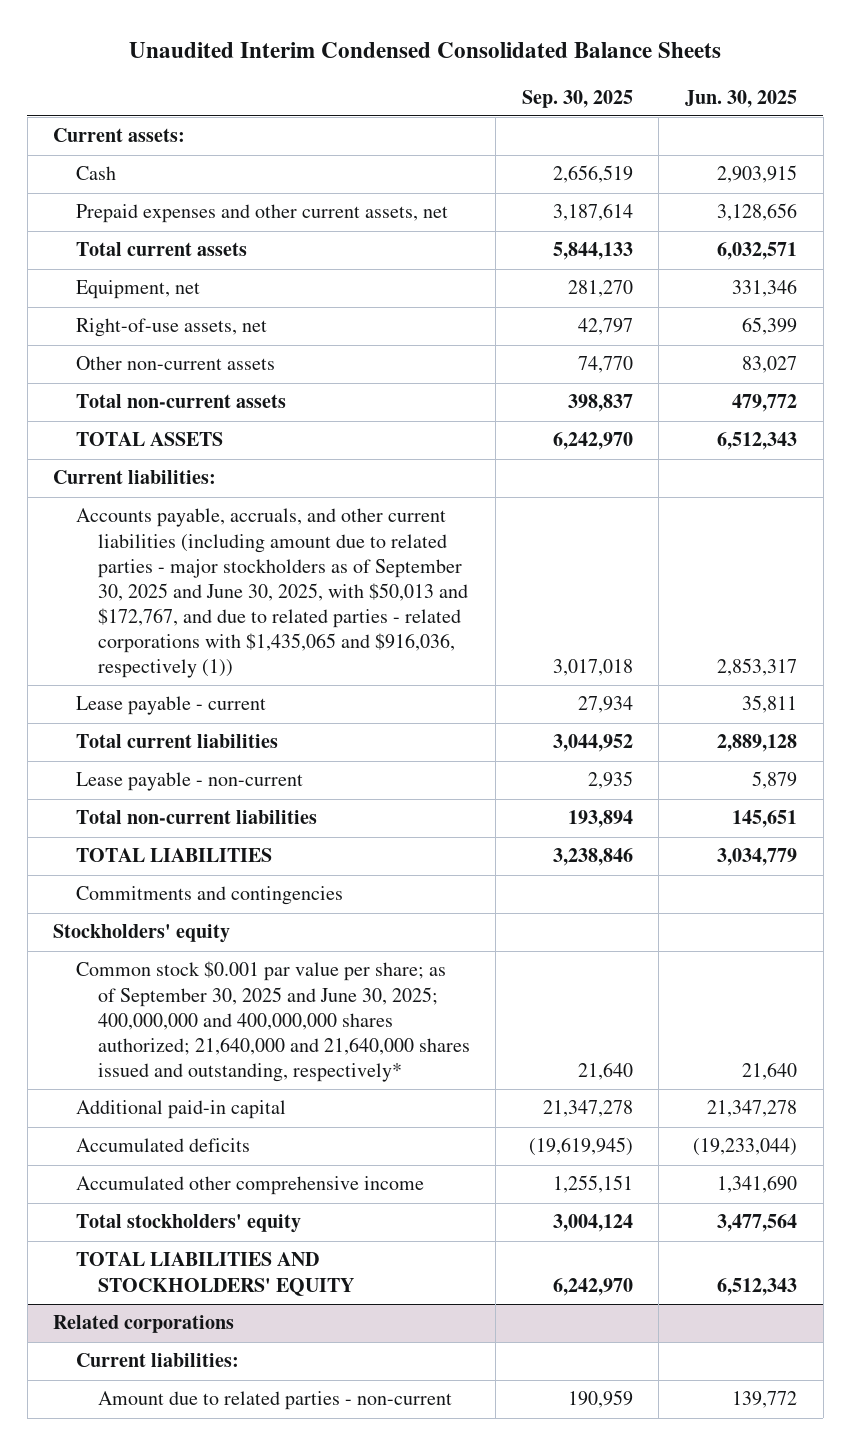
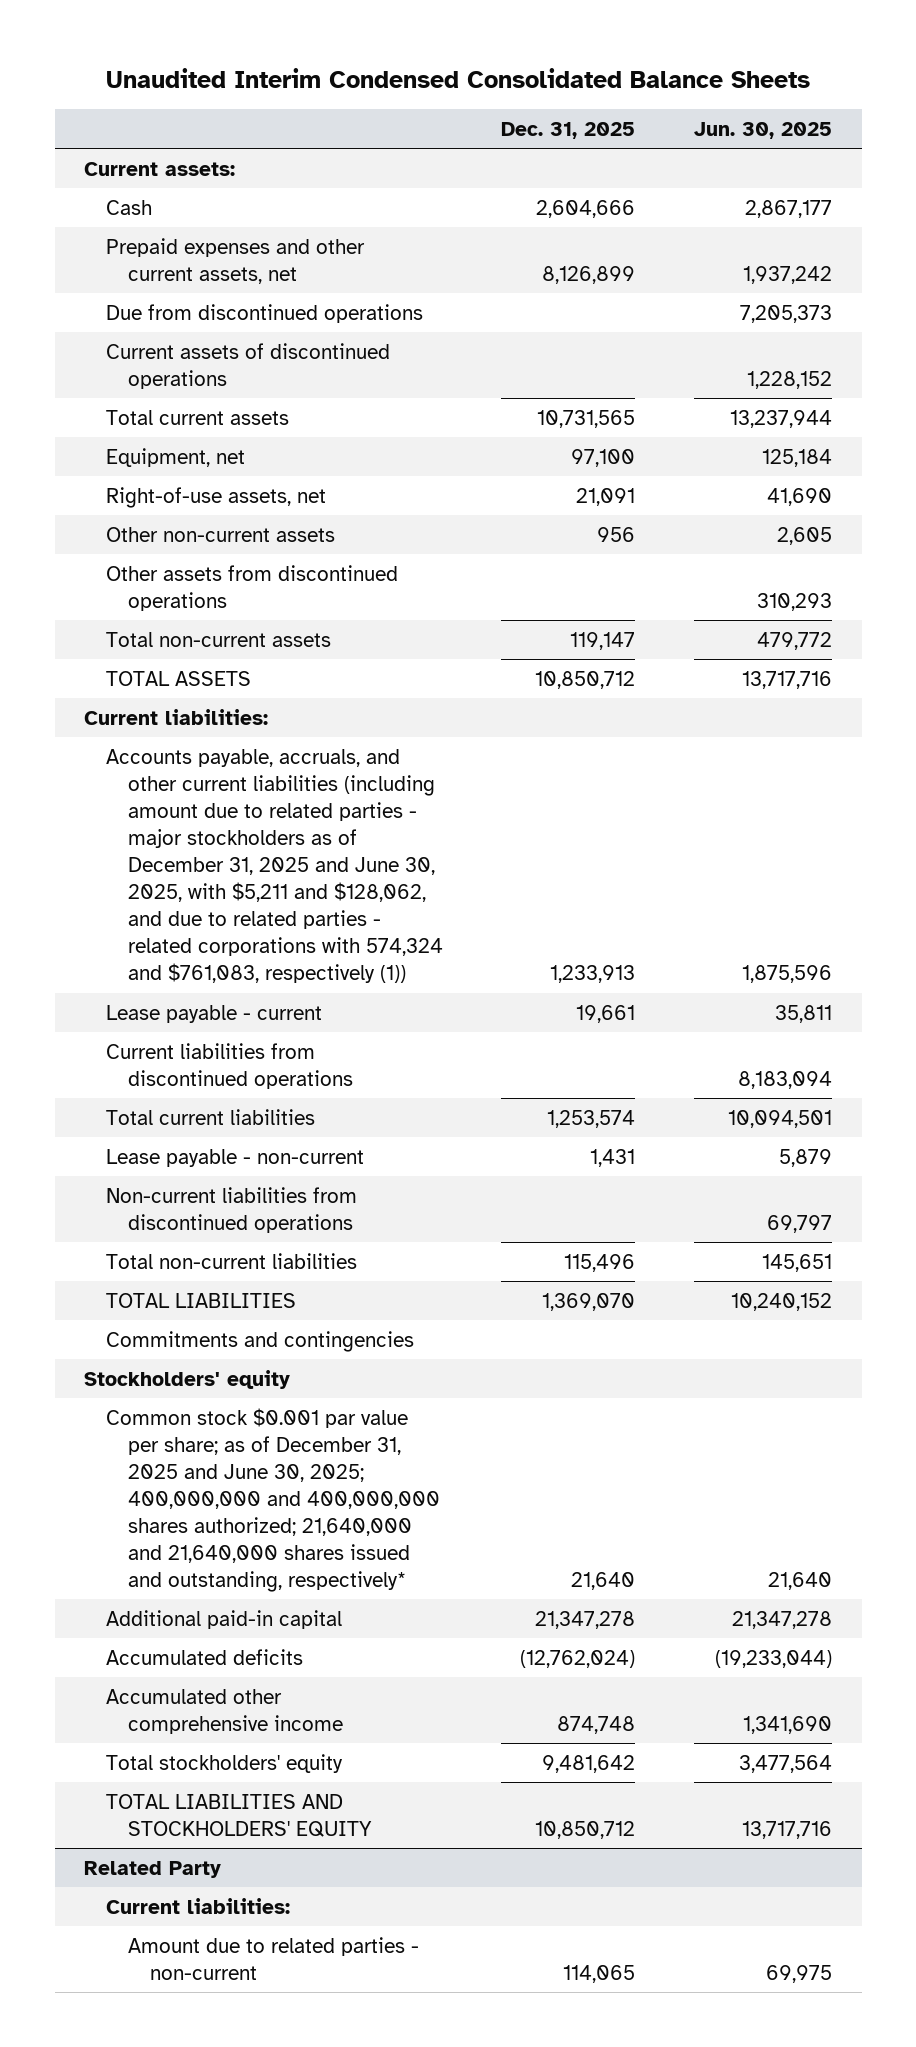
- | Sep. 30, 2025 | Jun. 30, 2025
+ | Dec. 31, 2025 | Jun. 30, 2025
- Cash | 2,656,519 | 2,903,915
- Prepaid expenses and other current assets, net | 3,187,614 | 3,128,656
- Total current assets | 5,844,133 | 6,032,571
- Equipment, net | 281,270 | 331,346
- Right-of-use assets, net | 42,797 | 65,399
- Other non-current assets | 74,770 | 83,027
+ Cash | 2,604,666 | 2,867,177
+ Prepaid expenses and other current assets, net | 8,126,899 | 1,937,242
+ Due from discontinued operations | | 7,205,373
+ Current assets of discontinued operations | | 1,228,152
+ Total current assets | 10,731,565 | 13,237,944
+ Equipment, net | 97,100 | 125,184
+ Right-of-use assets, net | 21,091 | 41,690
+ Other non-current assets | 956 | 2,605
+ Other assets from discontinued operations | | 310,293
- TOTAL ASSETS | 6,242,970 | 6,512,343
+ TOTAL ASSETS | 10,850,712 | 13,717,716
- Accounts payable, accruals, and other current liabilities (including amount due to related parties - major stockholders as of September 30, 2025 and June 30, 2025, with $50,013 and $172,767, and due to related parties - related corporations with $1,435,065 and $916,036, respectively (1)) | 3,017,018 | 2,853,317
+ Accounts payable, accruals, and other current liabilities (including amount due to related parties - major stockholders as of December 31, 2025 and June 30, 2025, with $5,211 and $128,062, and due to related parties - related corporations with 574,324 and $761,083, respectively (1)) | 1,233,913 | 1,875,596
- Total current liabilities | 3,044,952 | 2,889,128
+ Current liabilities from discontinued operations | | 8,183,094
+ Total current liabilities | 1,253,574 | 10,094,501
+ Non-current liabilities from discontinued operations | | 69,797
- TOTAL LIABILITIES | 3,238,846 | 3,034,779
+ TOTAL LIABILITIES | 1,369,070 | 10,240,152
- Common stock $0.001 par value per share; as of September 30, 2025 and June 30, 2025; 400,000,000 and 400,000,000 shares authorized; 21,640,000 and 21,640,000 shares issued and outstanding, respectively* | 21,640 | 21,640
+ Common stock $0.001 par value per share; as of December 31, 2025 and June 30, 2025; 400,000,000 and 400,000,000 shares authorized; 21,640,000 and 21,640,000 shares issued and outstanding, respectively* | 21,640 | 21,640
- TOTAL LIABILITIES AND STOCKHOLDERS' EQUITY | 6,242,970 | 6,512,343
- Related corporations
+ TOTAL LIABILITIES AND STOCKHOLDERS' EQUITY | 10,850,712 | 13,717,716
+ Related Party
- Amount due to related parties - non-current | 190,959 | 139,772
+ Amount due to related parties - non-current | 114,065 | 69,975

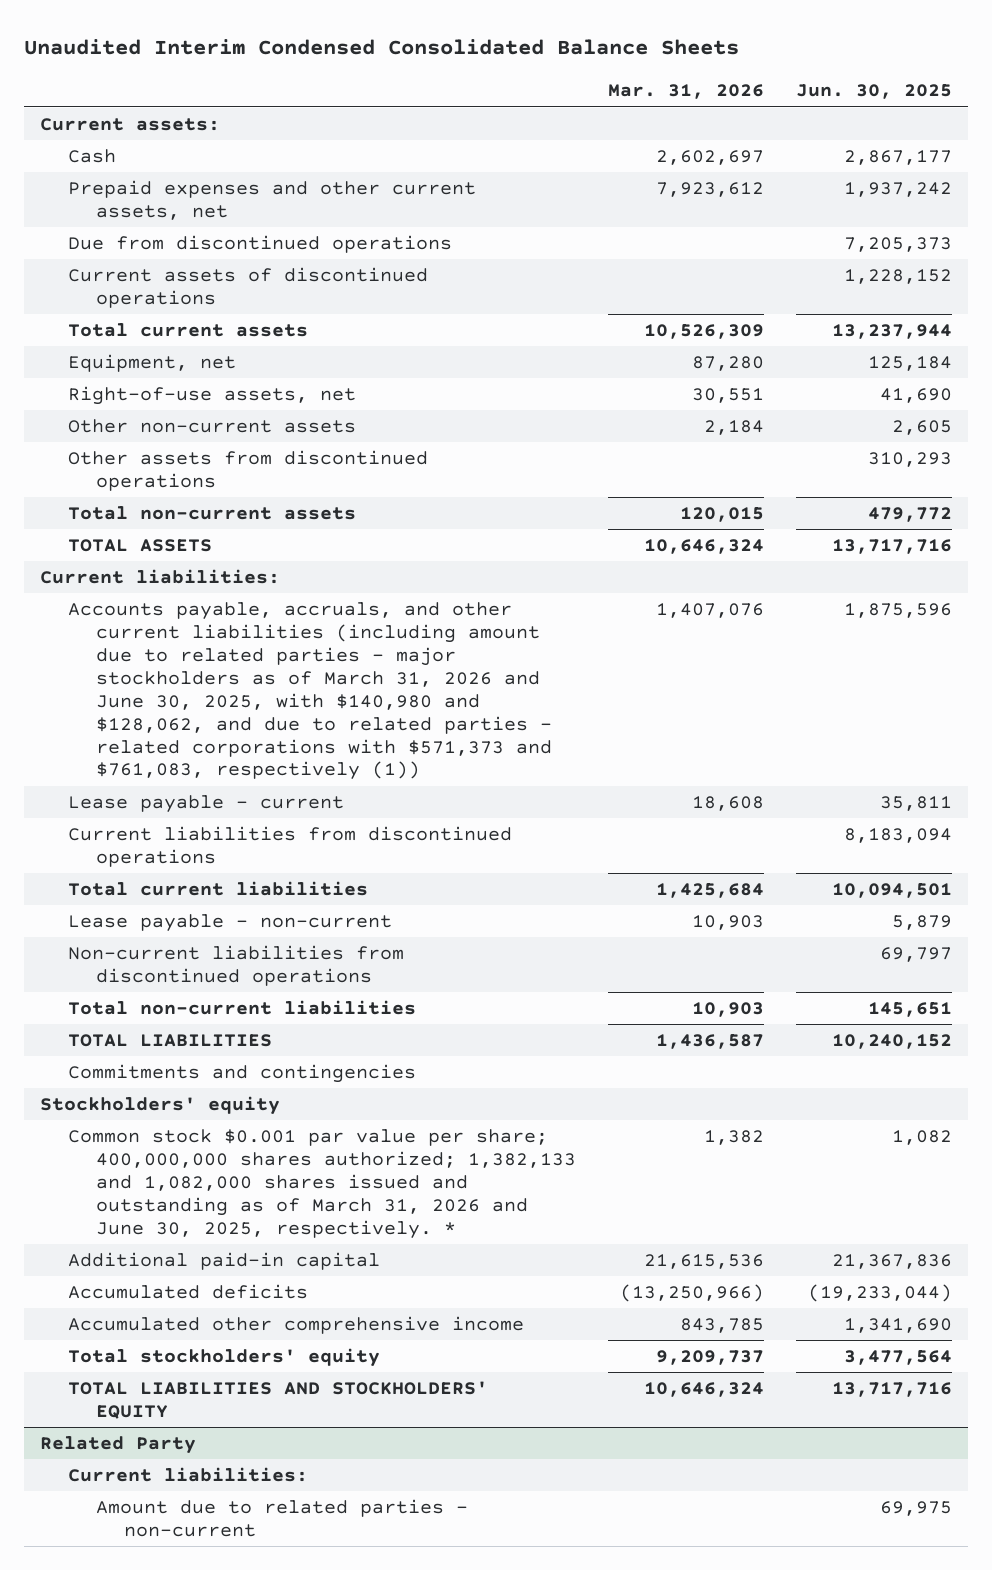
- | Dec. 31, 2025 | Jun. 30, 2025
+ | Mar. 31, 2026 | Jun. 30, 2025
- Accounts payable, accruals, and other current liabilities (including amount due to related parties - major stockholders as of December 31, 2025 and June 30, 2025, with $5,211 and $128,062, and due to related parties - related corporations with 574,324 and $761,083, respectively (1)) | 1,233,913 | 1,875,596
+ Accounts payable, accruals, and other current liabilities (including amount due to related parties - major stockholders as of March 31, 2026 and June 30, 2025, with $140,980 and $128,062, and due to related parties - related corporations with $571,373 and $761,083, respectively (1)) | 1,407,076 | 1,875,596
- Common stock $0.001 par value per share; as of December 31, 2025 and June 30, 2025; 400,000,000 and 400,000,000 shares authorized; 21,640,000 and 21,640,000 shares issued and outstanding, respectively* | 21,640 | 21,640
- Additional paid-in capital | 21,347,278 | 21,347,278
+ Common stock $0.001 par value per share; 400,000,000 shares authorized; 1,382,133 and 1,082,000 shares issued and outstanding as of March 31, 2026 and June 30, 2025, respectively. * | 1,382 | 1,082
+ Additional paid-in capital | 21,615,536 | 21,367,836

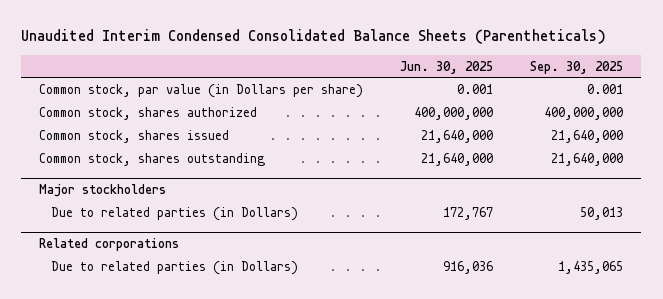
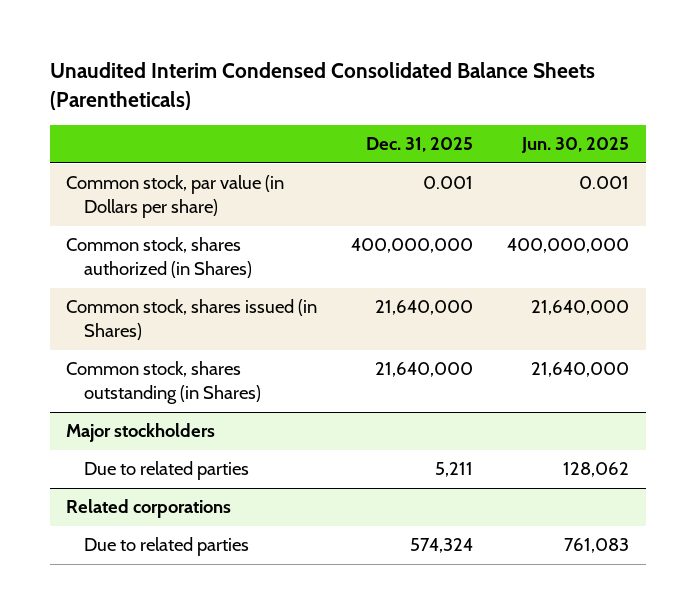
- | Jun. 30, 2025 | Sep. 30, 2025
+ | Dec. 31, 2025 | Jun. 30, 2025
- Common stock, shares authorized | 400,000,000 | 400,000,000
- Common stock, shares issued | 21,640,000 | 21,640,000
- Common stock, shares outstanding | 21,640,000 | 21,640,000
+ Common stock, shares authorized (in Shares) | 400,000,000 | 400,000,000
+ Common stock, shares issued (in Shares) | 21,640,000 | 21,640,000
+ Common stock, shares outstanding (in Shares) | 21,640,000 | 21,640,000
@ Major stockholders
- Due to related parties (in Dollars) | 172,767 | 50,013
+ Due to related parties | 5,211 | 128,062
@ Related corporations
- Due to related parties (in Dollars) | 916,036 | 1,435,065
+ Due to related parties | 574,324 | 761,083

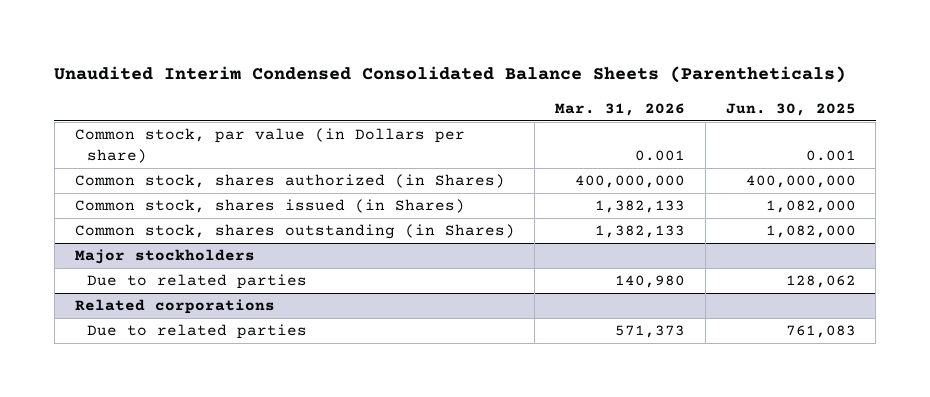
- | Dec. 31, 2025 | Jun. 30, 2025
+ | Mar. 31, 2026 | Jun. 30, 2025
- Common stock, shares issued (in Shares) | 21,640,000 | 21,640,000
- Common stock, shares outstanding (in Shares) | 21,640,000 | 21,640,000
+ Common stock, shares issued (in Shares) | 1,382,133 | 1,082,000
+ Common stock, shares outstanding (in Shares) | 1,382,133 | 1,082,000

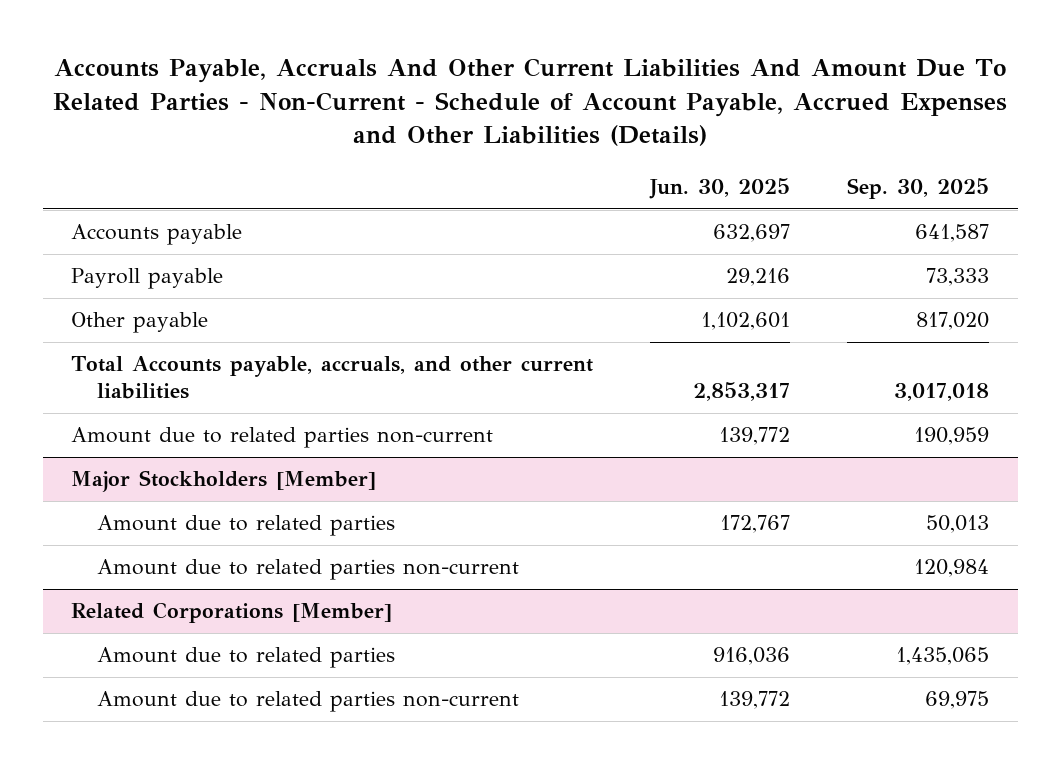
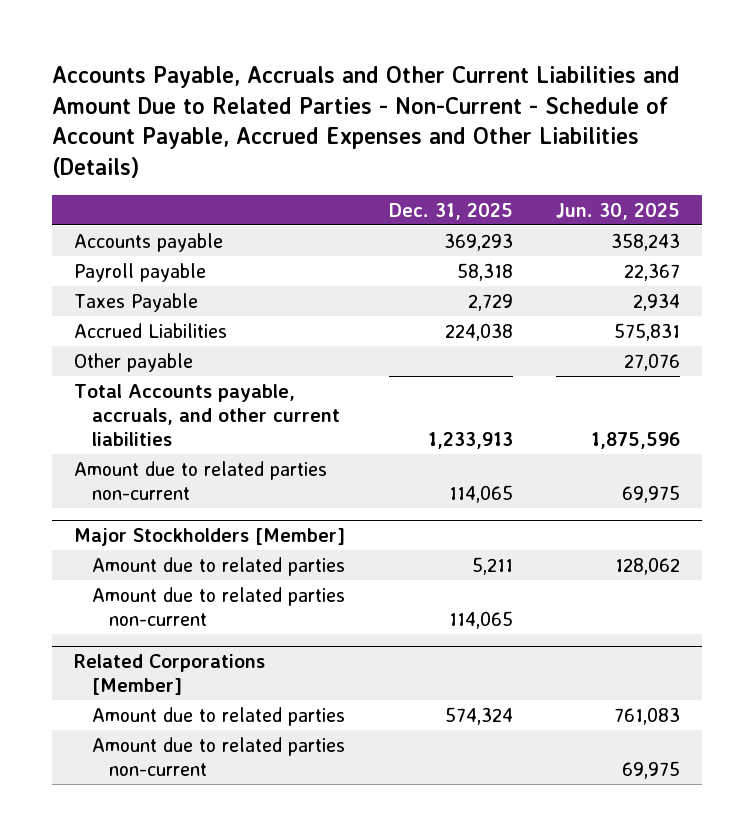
- Accounts Payable, Accruals And Other Current Liabilities And Amount Due To Related Parties - Non-Current - Schedule of Account Payable, Accrued Expenses and Other Liabilities (Details)
+ Accounts Payable, Accruals and Other Current Liabilities and Amount Due to Related Parties - Non-Current - Schedule of Account Payable, Accrued Expenses and Other Liabilities (Details)
- | Jun. 30, 2025 | Sep. 30, 2025
+ | Dec. 31, 2025 | Jun. 30, 2025
- Accounts payable | 632,697 | 641,587
- Payroll payable | 29,216 | 73,333
- Other payable | 1,102,601 | 817,020
- Total Accounts payable, accruals, and other current liabilities | 2,853,317 | 3,017,018
- Amount due to related parties non-current | 139,772 | 190,959
+ Accounts payable | 369,293 | 358,243
+ Payroll payable | 58,318 | 22,367
+ Taxes Payable | 2,729 | 2,934
+ Accrued Liabilities | 224,038 | 575,831
+ Other payable | | 27,076
+ Total Accounts payable, accruals, and other current liabilities | 1,233,913 | 1,875,596
+ Amount due to related parties non-current | 114,065 | 69,975
@ Major Stockholders [Member]
- Amount due to related parties | 172,767 | 50,013
+ Amount due to related parties | 5,211 | 128,062
@ Related Corporations [Member]
- Amount due to related parties | 916,036 | 1,435,065
- Amount due to related parties non-current | 139,772 | 69,975
+ Amount due to related parties | 574,324 | 761,083
+ Amount due to related parties non-current | | 69,975

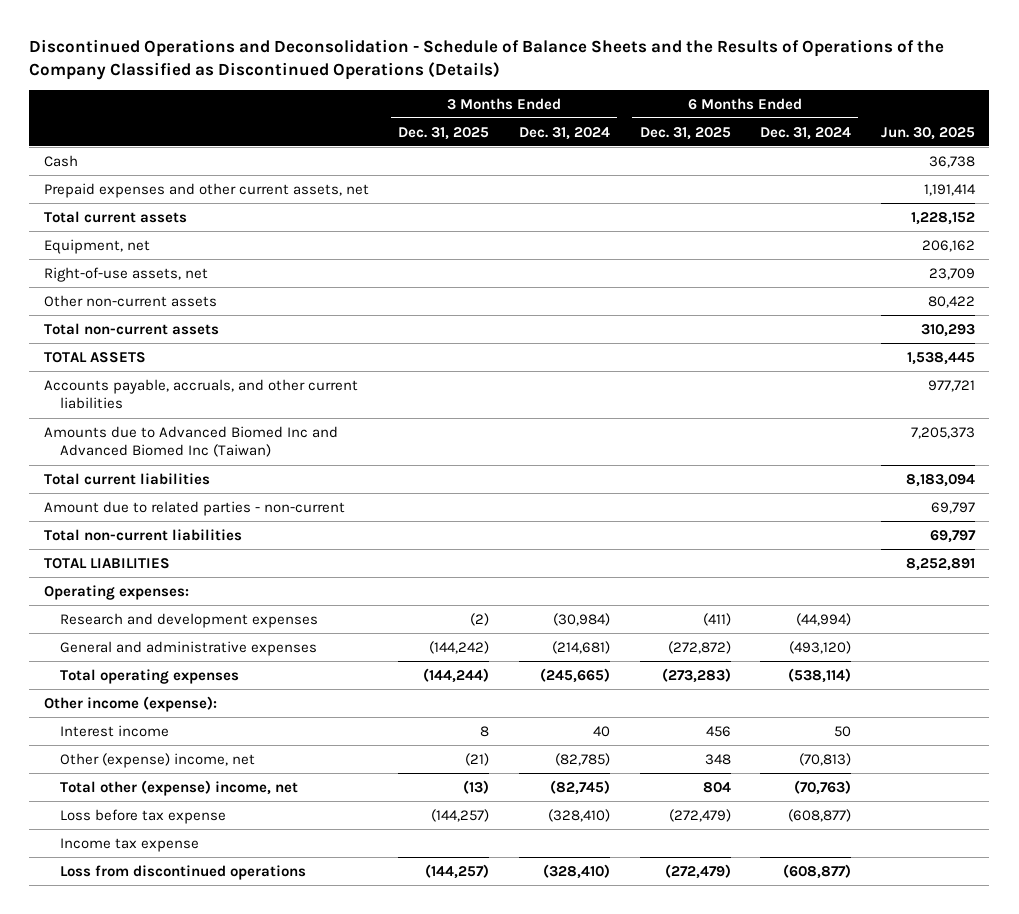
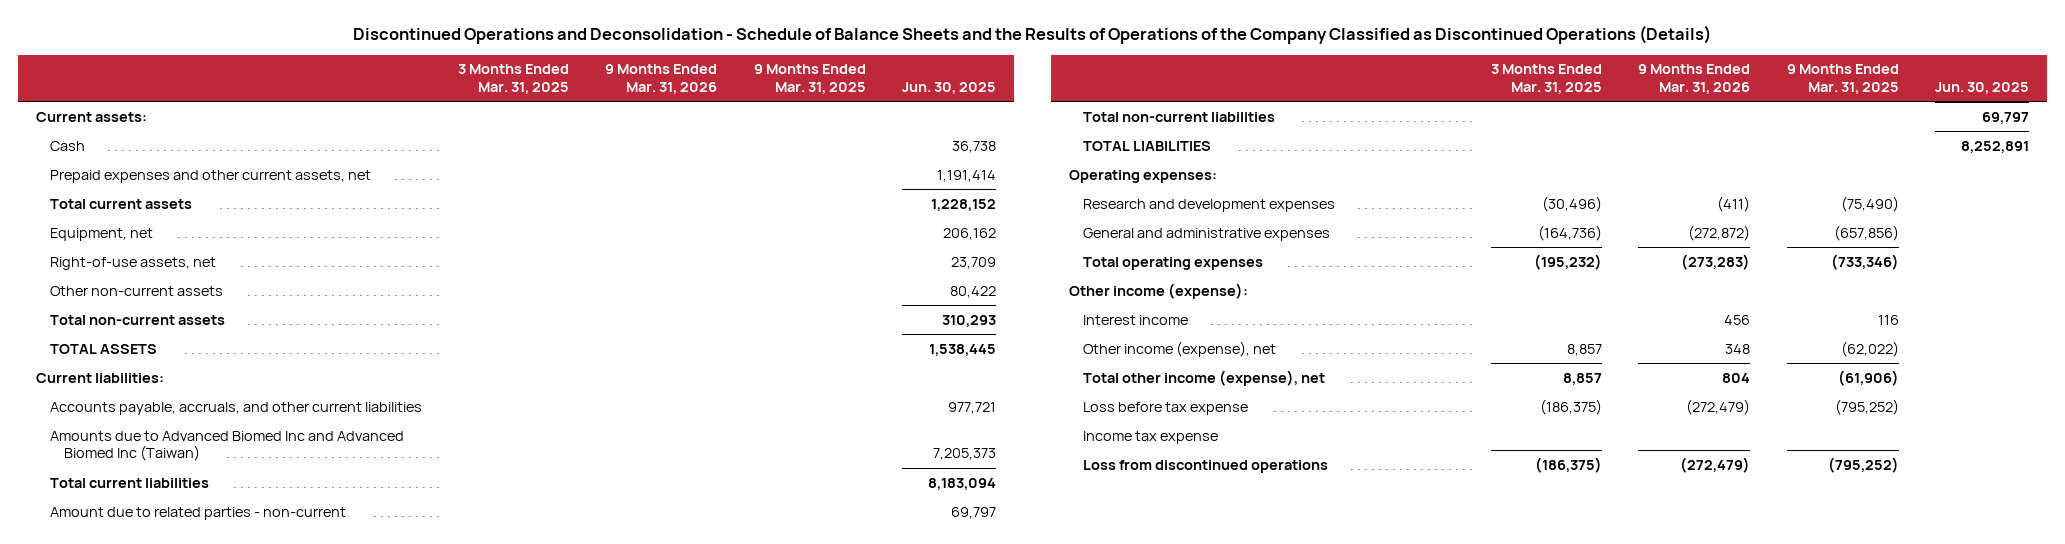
- | 3 Months Ended Dec. 31, 2025 | 3 Months Ended Dec. 31, 2024 | 6 Months Ended Dec. 31, 2025 | 6 Months Ended Dec. 31, 2024 | Jun. 30, 2025
+ | 3 Months Ended Mar. 31, 2025 | 9 Months Ended Mar. 31, 2026 | 9 Months Ended Mar. 31, 2025 | Jun. 30, 2025
+ Current assets:
+ Current liabilities:
- Other (expense) income, net | (21) | (82,785) | 348 | (70,813) |
- Total other (expense) income, net | (13) | (82,745) | 804 | (70,763) |
+ Other income (expense), net | 8,857 | 348 | (62,022) |
+ Total other income (expense), net | 8,857 | 804 | (61,906) |

